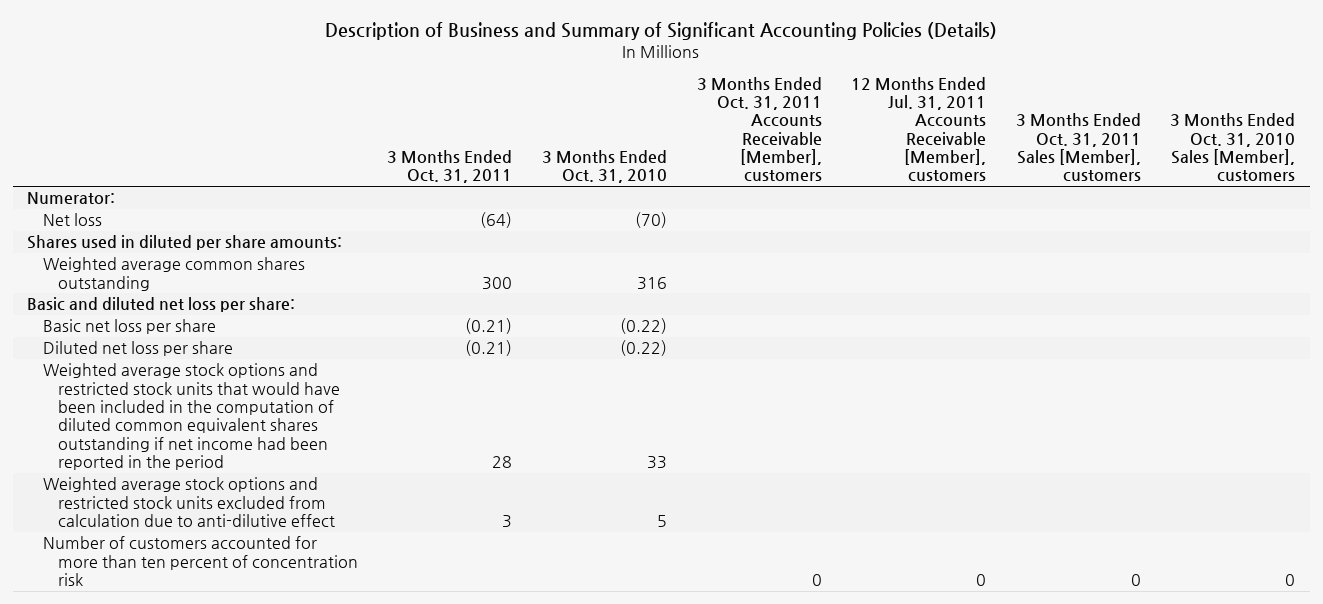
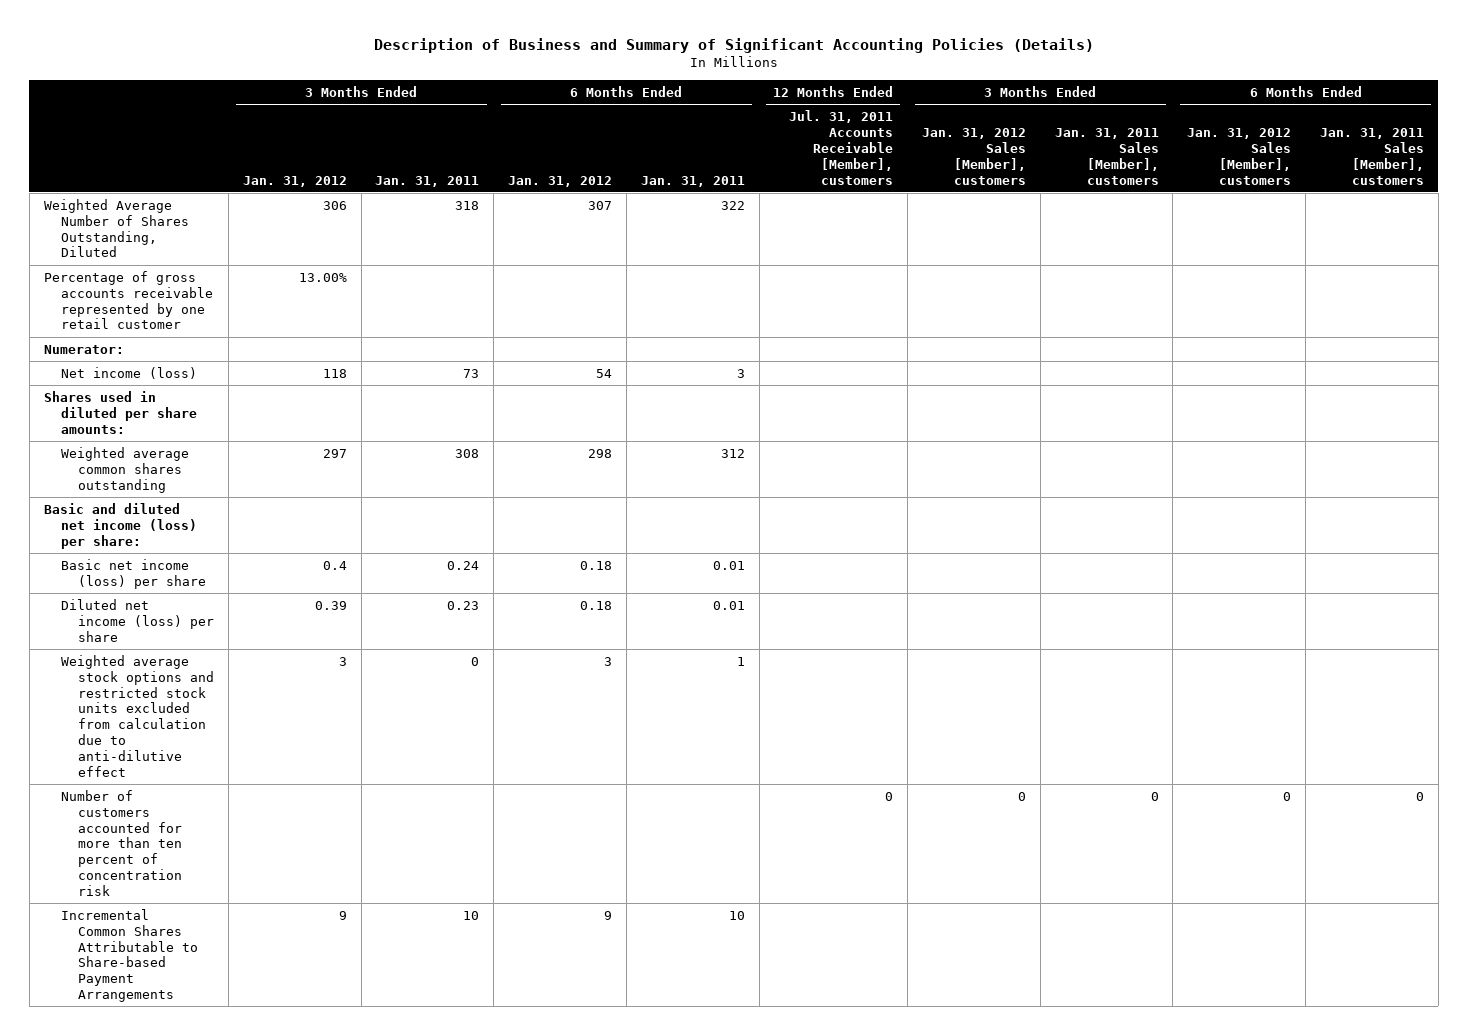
- | 3 Months Ended Oct. 31, 2011 | 3 Months Ended Oct. 31, 2010 | 3 Months Ended Oct. 31, 2011 Accounts Receivable [Member], customers | 12 Months Ended Jul. 31, 2011 Accounts Receivable [Member], customers | 3 Months Ended Oct. 31, 2011 Sales [Member], customers | 3 Months Ended Oct. 31, 2010 Sales [Member], customers
+ | 3 Months Ended Jan. 31, 2012 | 3 Months Ended Jan. 31, 2011 | 6 Months Ended Jan. 31, 2012 | 6 Months Ended Jan. 31, 2011 | 12 Months Ended Jul. 31, 2011 Accounts Receivable [Member], customers | 3 Months Ended Jan. 31, 2012 Sales [Member], customers | 3 Months Ended Jan. 31, 2011 Sales [Member], customers | 6 Months Ended Jan. 31, 2012 Sales [Member], customers | 6 Months Ended Jan. 31, 2011 Sales [Member], customers
+ Weighted Average Number of Shares Outstanding, Diluted | 306 | 318 | 307 | 322 | | | | |
+ Percentage of gross accounts receivable represented by one retail customer | 13.00% | | | | | | | |
- Net loss | (64) | (70) | | | |
+ Net income (loss) | 118 | 73 | 54 | 3 | | | | |
- Basic and diluted net loss per share:
- Basic net loss per share | (0.21) | (0.22) | | | |
- Diluted net loss per share | (0.21) | (0.22) | | | |
- Weighted average stock options and restricted stock units that would have been included in the computation of diluted common equivalent shares outstanding if net income had been reported in the period | 28 | 33 | | | |
+ Basic and diluted net income (loss) per share:
+ Basic net income (loss) per share | 0.4 | 0.24 | 0.18 | 0.01 | | | | |
+ Diluted net income (loss) per share | 0.39 | 0.23 | 0.18 | 0.01 | | | | |
+ Incremental Common Shares Attributable to Share-based Payment Arrangements | 9 | 10 | 9 | 10 | | | | |

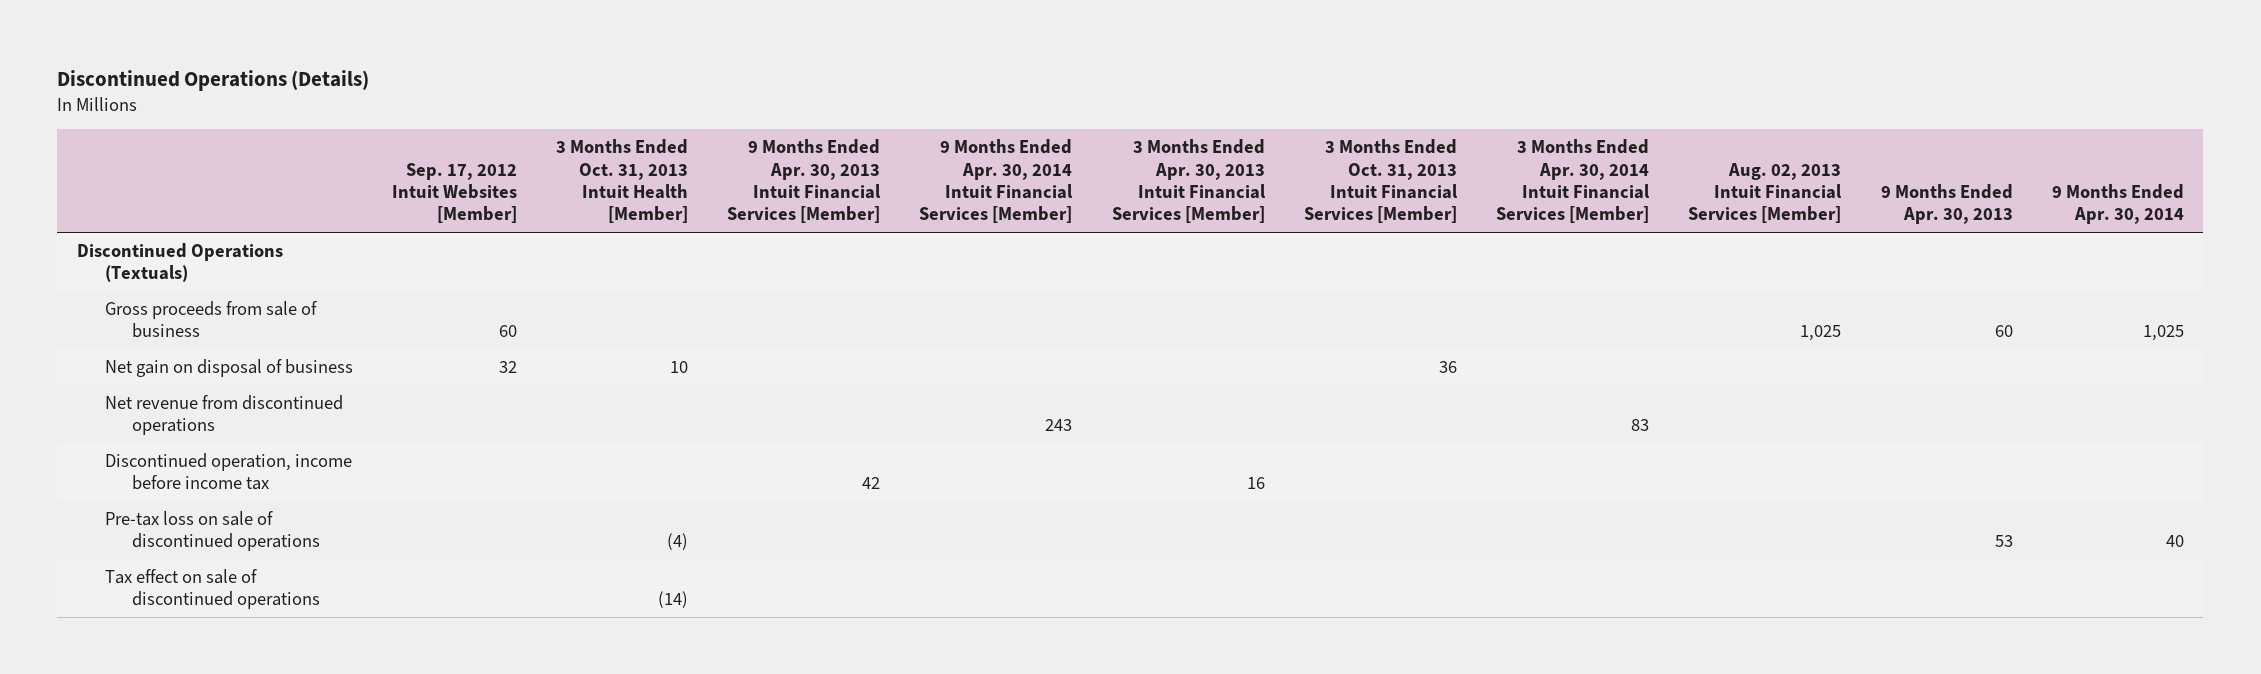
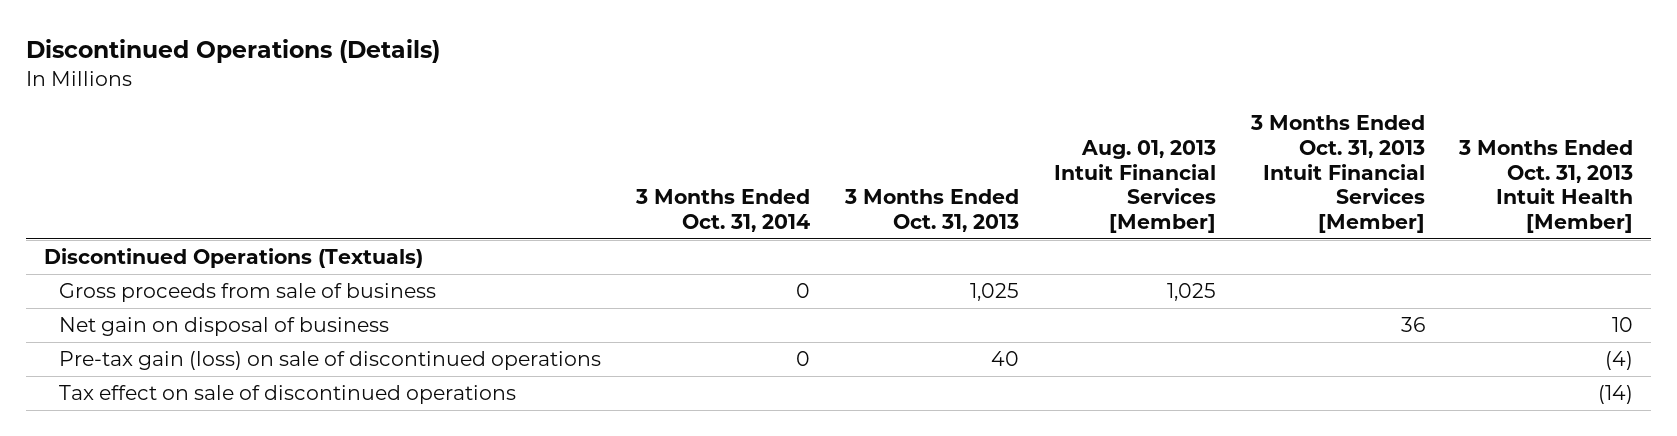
- | Sep. 17, 2012 Intuit Websites [Member] | 3 Months Ended Oct. 31, 2013 Intuit Health [Member] | 9 Months Ended Apr. 30, 2013 Intuit Financial Services [Member] | 9 Months Ended Apr. 30, 2014 Intuit Financial Services [Member] | 3 Months Ended Apr. 30, 2013 Intuit Financial Services [Member] | 3 Months Ended Oct. 31, 2013 Intuit Financial Services [Member] | 3 Months Ended Apr. 30, 2014 Intuit Financial Services [Member] | Aug. 02, 2013 Intuit Financial Services [Member] | 9 Months Ended Apr. 30, 2013 | 9 Months Ended Apr. 30, 2014
+ | 3 Months Ended Oct. 31, 2014 | 3 Months Ended Oct. 31, 2013 | Aug. 01, 2013 Intuit Financial Services [Member] | 3 Months Ended Oct. 31, 2013 Intuit Financial Services [Member] | 3 Months Ended Oct. 31, 2013 Intuit Health [Member]
- Net revenue from discontinued operations | | | | 243 | | | 83 | | |
- Discontinued operation, income before income tax | | | 42 | | 16 | | | | |
- Pre-tax loss on sale of discontinued operations | | (4) | | | | | | | 53 | 40
+ Pre-tax gain (loss) on sale of discontinued operations | 0 | 40 | | | (4)

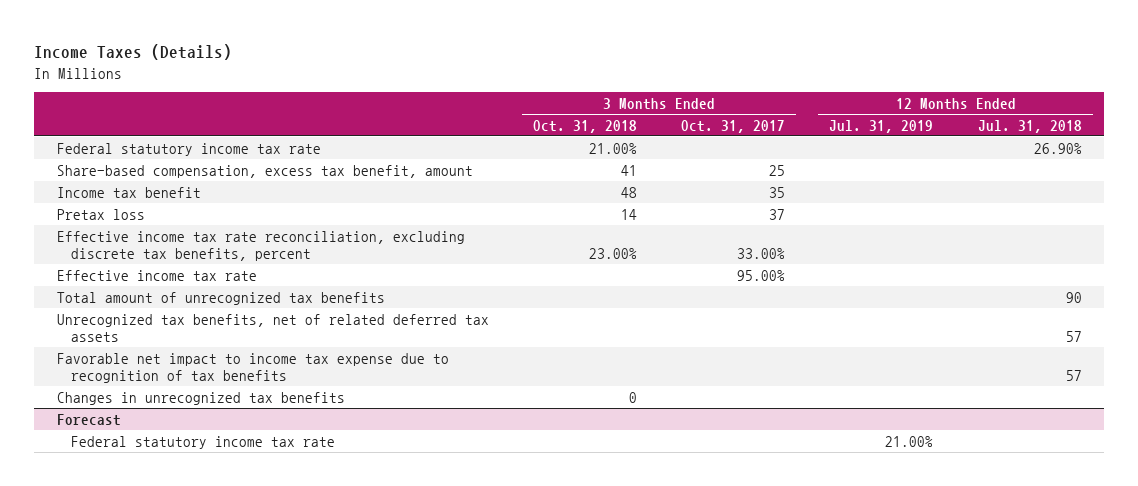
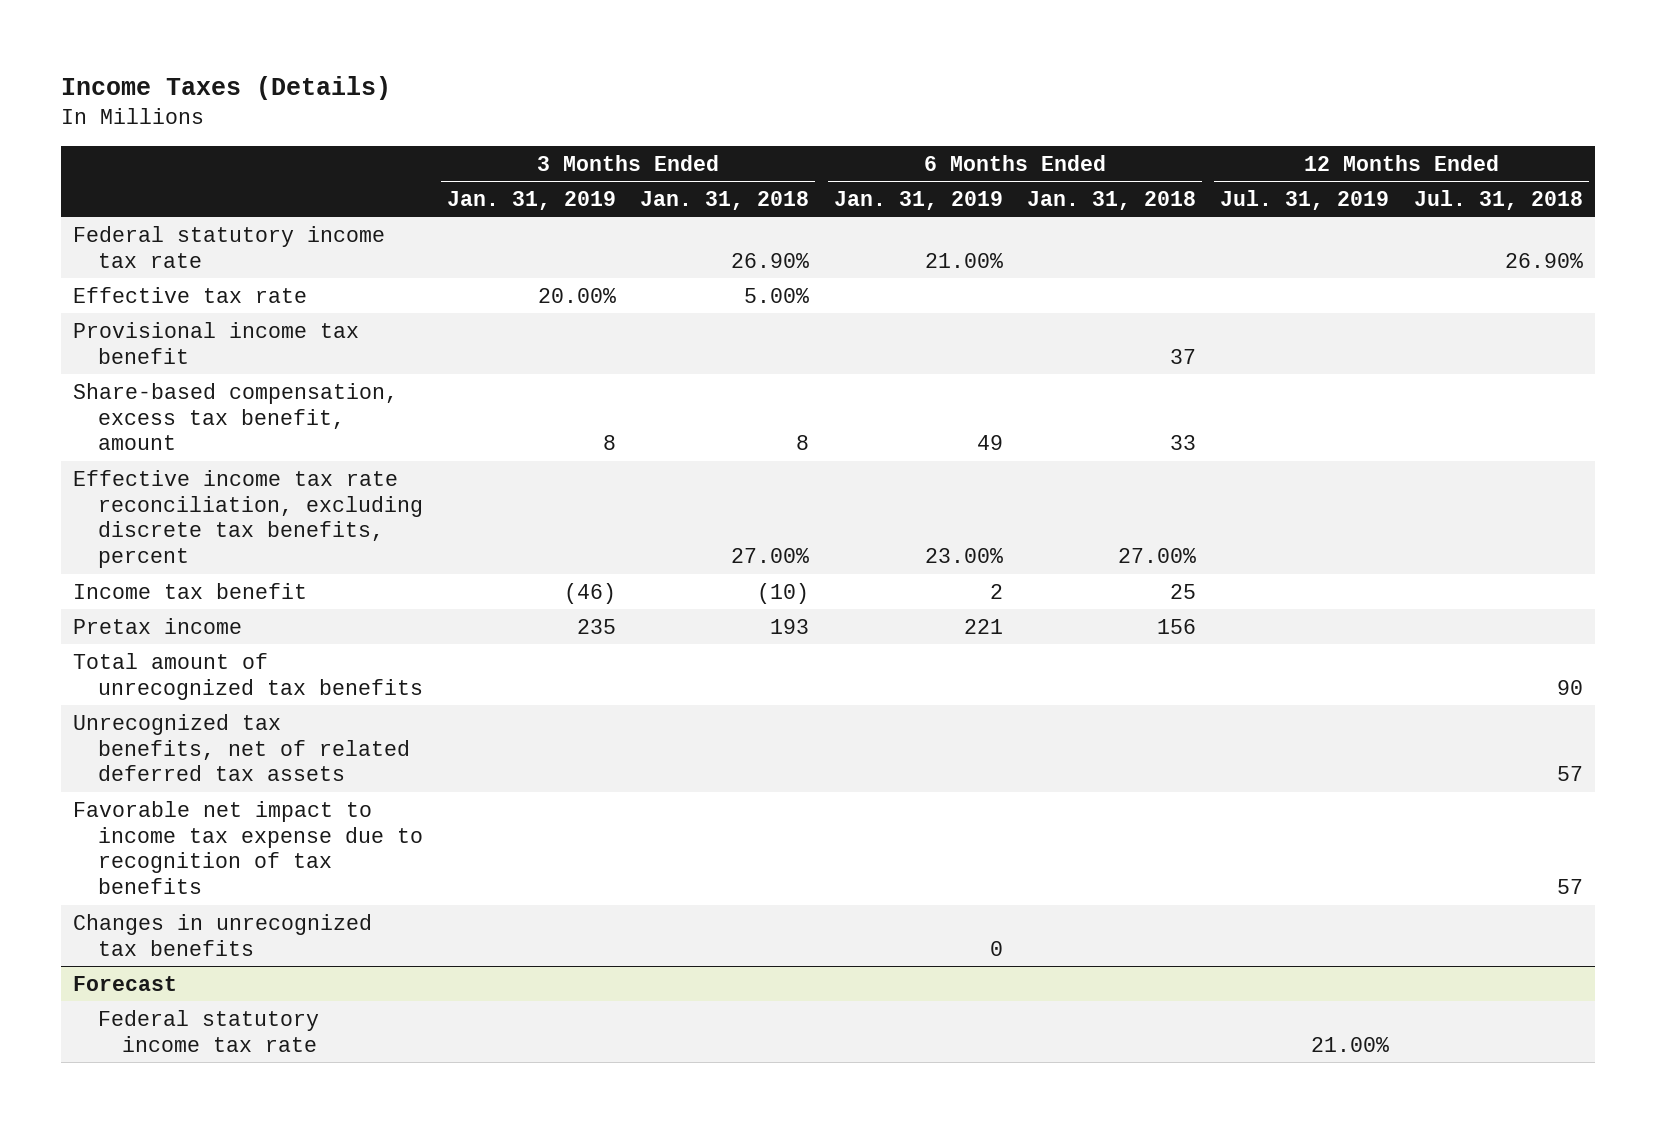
- | 3 Months Ended Oct. 31, 2018 | 3 Months Ended Oct. 31, 2017 | 12 Months Ended Jul. 31, 2019 | 12 Months Ended Jul. 31, 2018
+ | 3 Months Ended Jan. 31, 2019 | 3 Months Ended Jan. 31, 2018 | 6 Months Ended Jan. 31, 2019 | 6 Months Ended Jan. 31, 2018 | 12 Months Ended Jul. 31, 2019 | 12 Months Ended Jul. 31, 2018
+ Effective tax rate | 20.00% | 5.00% | | | |
+ Provisional income tax benefit | | | | 37 | |
- Pretax loss | 14 | 37 | |
- Effective income tax rate | | 95.00% | |
moved down: Income tax benefit | (46) | (10) | 2 | 25 | |
+ Pretax income | 235 | 193 | 221 | 156 | |

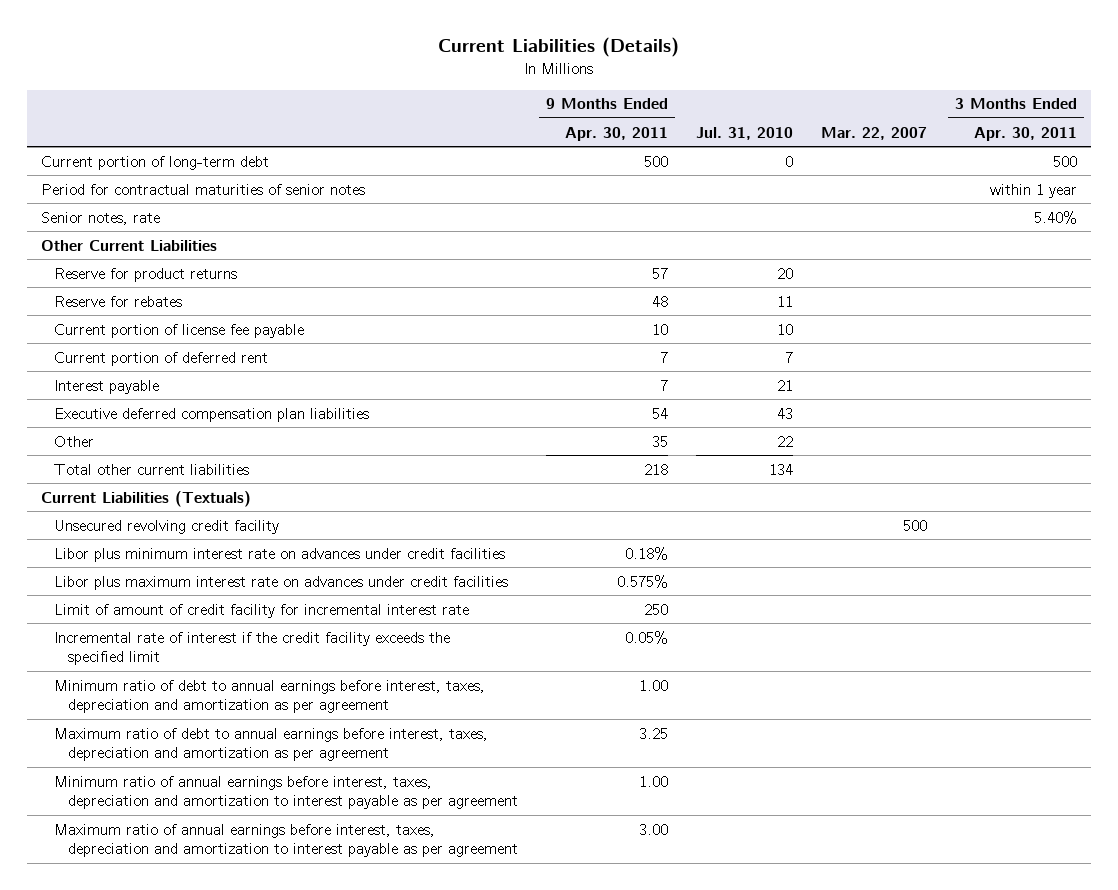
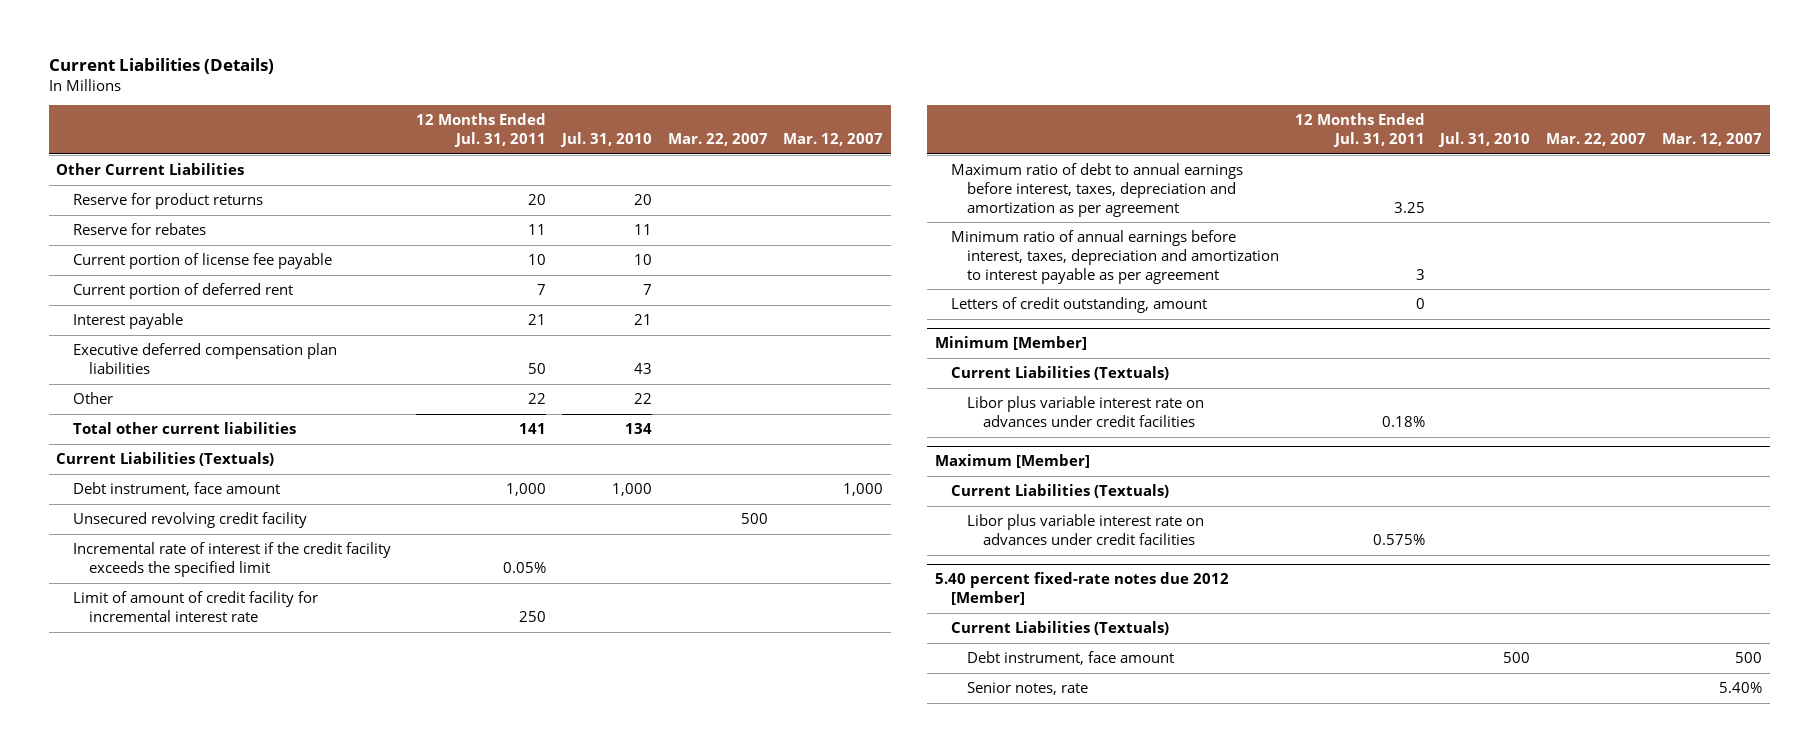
- | 9 Months Ended Apr. 30, 2011 | Jul. 31, 2010 | Mar. 22, 2007 | 3 Months Ended Apr. 30, 2011
+ | 12 Months Ended Jul. 31, 2011 | Jul. 31, 2010 | Mar. 22, 2007 | Mar. 12, 2007
- Current portion of long-term debt | 500 | 0 | | 500
- Period for contractual maturities of senior notes | | | | within 1 year
- Senior notes, rate | | | | 5.40%
+ Debt instrument, face amount | 1,000 | 1,000 | | 1,000
- Libor plus minimum interest rate on advances under credit facilities | 0.18% | | |
- Libor plus maximum interest rate on advances under credit facilities | 0.575% | | |
- Minimum ratio of debt to annual earnings before interest, taxes, depreciation and amortization as per agreement | 1.00 | | |
moved down: Limit of amount of credit facility for incremental interest rate | 250 | | |
- Maximum ratio of annual earnings before interest, taxes, depreciation and amortization to interest payable as per agreement | 3.00 | | |
+ Letters of credit outstanding, amount | 0 | | |
+ Minimum [Member]
+ Current Liabilities (Textuals)
+ Libor plus variable interest rate on advances under credit facilities | 0.18% | | |
+ Maximum [Member]
+ Current Liabilities (Textuals)
+ Libor plus variable interest rate on advances under credit facilities | 0.575% | | |
+ 5.40 percent fixed-rate notes due 2012 [Member]
+ Current Liabilities (Textuals)
+ Debt instrument, face amount | | 500 | | 500
+ Senior notes, rate | | | | 5.40%

